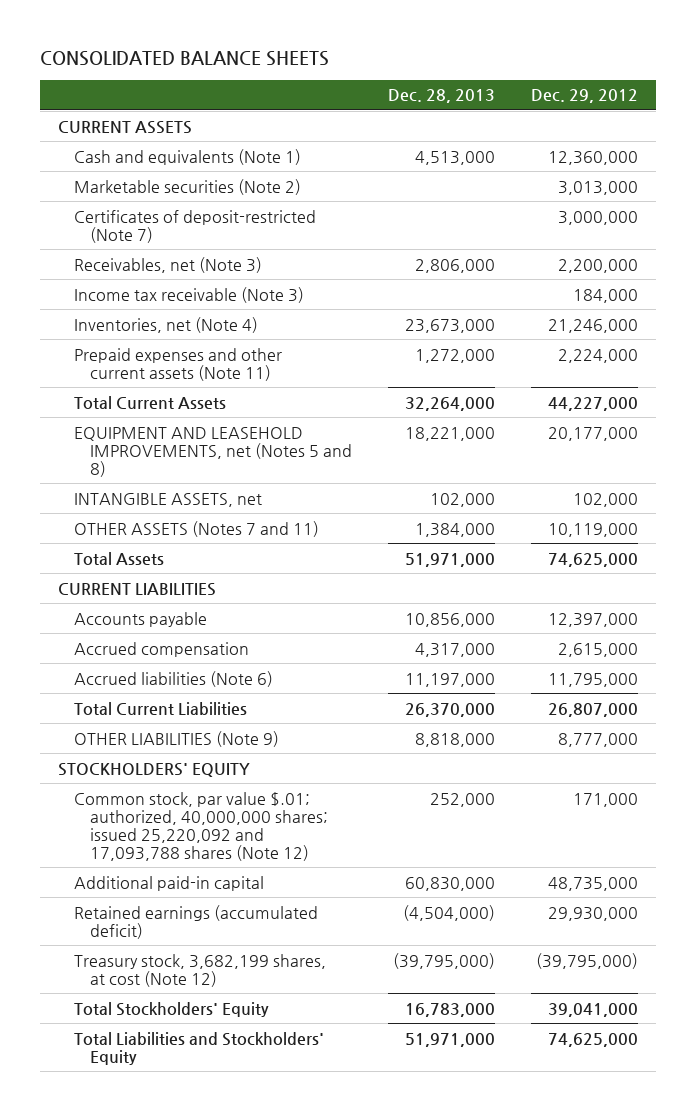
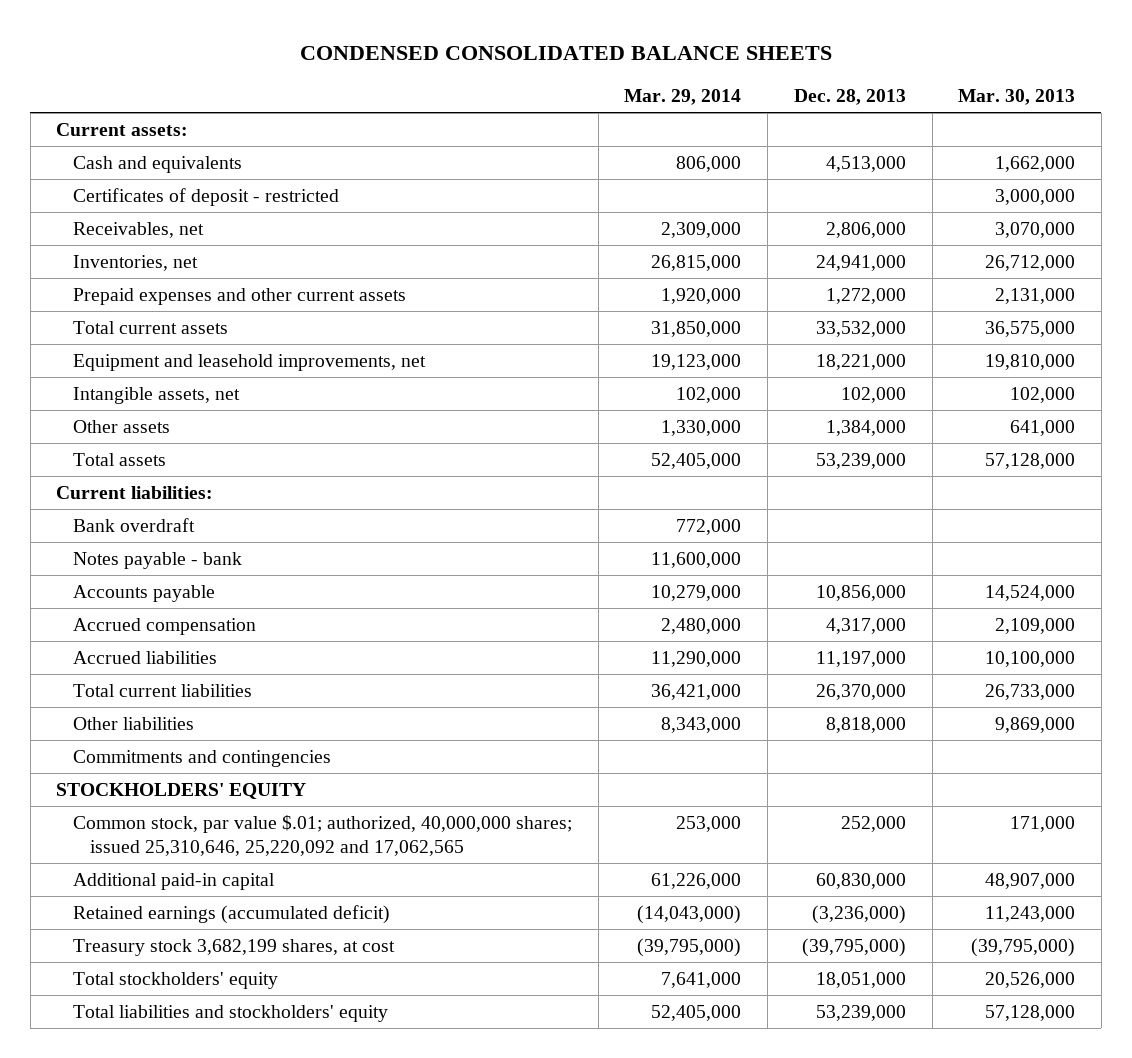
- CONSOLIDATED BALANCE SHEETS
+ CONDENSED CONSOLIDATED BALANCE SHEETS
- | Dec. 28, 2013 | Dec. 29, 2012
+ | Mar. 29, 2014 | Dec. 28, 2013 | Mar. 30, 2013
- CURRENT ASSETS
- Cash and equivalents (Note 1) | 4,513,000 | 12,360,000
- Marketable securities (Note 2) | | 3,013,000
- Certificates of deposit-restricted (Note 7) | | 3,000,000
- Receivables, net (Note 3) | 2,806,000 | 2,200,000
- Income tax receivable (Note 3) | | 184,000
- Inventories, net (Note 4) | 23,673,000 | 21,246,000
- Prepaid expenses and other current assets (Note 11) | 1,272,000 | 2,224,000
- Total Current Assets | 32,264,000 | 44,227,000
- EQUIPMENT AND LEASEHOLD IMPROVEMENTS, net (Notes 5 and 8) | 18,221,000 | 20,177,000
- INTANGIBLE ASSETS, net | 102,000 | 102,000
- OTHER ASSETS (Notes 7 and 11) | 1,384,000 | 10,119,000
- Total Assets | 51,971,000 | 74,625,000
- CURRENT LIABILITIES
+ Current assets:
+ Cash and equivalents | 806,000 | 4,513,000 | 1,662,000
+ Certificates of deposit - restricted | | | 3,000,000
+ Receivables, net | 2,309,000 | 2,806,000 | 3,070,000
+ Inventories, net | 26,815,000 | 24,941,000 | 26,712,000
+ Prepaid expenses and other current assets | 1,920,000 | 1,272,000 | 2,131,000
+ Total current assets | 31,850,000 | 33,532,000 | 36,575,000
+ Equipment and leasehold improvements, net | 19,123,000 | 18,221,000 | 19,810,000
+ Intangible assets, net | 102,000 | 102,000 | 102,000
+ Other assets | 1,330,000 | 1,384,000 | 641,000
+ Total assets | 52,405,000 | 53,239,000 | 57,128,000
+ Current liabilities:
+ Bank overdraft | 772,000 | |
+ Notes payable - bank | 11,600,000 | |
- Accrued liabilities (Note 6) | 11,197,000 | 11,795,000
- Total Current Liabilities | 26,370,000 | 26,807,000
- OTHER LIABILITIES (Note 9) | 8,818,000 | 8,777,000
+ Accrued liabilities | 11,290,000 | 11,197,000 | 10,100,000
+ Total current liabilities | 36,421,000 | 26,370,000 | 26,733,000
+ Other liabilities | 8,343,000 | 8,818,000 | 9,869,000
+ Commitments and contingencies
- Common stock, par value $.01; authorized, 40,000,000 shares; issued 25,220,092 and 17,093,788 shares (Note 12) | 252,000 | 171,000
+ Common stock, par value $.01; authorized, 40,000,000 shares; issued 25,310,646, 25,220,092 and 17,062,565 | 253,000 | 252,000 | 171,000
- Retained earnings (accumulated deficit) | (4,504,000) | 29,930,000
- Treasury stock, 3,682,199 shares, at cost (Note 12) | (39,795,000) | (39,795,000)
- Total Stockholders' Equity | 16,783,000 | 39,041,000
- Total Liabilities and Stockholders' Equity | 51,971,000 | 74,625,000
+ Retained earnings (accumulated deficit) | (14,043,000) | (3,236,000) | 11,243,000
+ Treasury stock 3,682,199 shares, at cost | (39,795,000) | (39,795,000) | (39,795,000)
+ Total stockholders' equity | 7,641,000 | 18,051,000 | 20,526,000
+ Total liabilities and stockholders' equity | 52,405,000 | 53,239,000 | 57,128,000

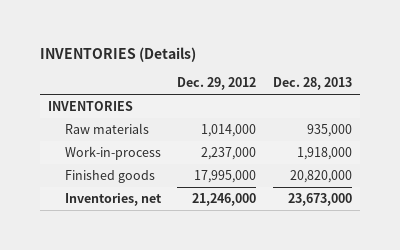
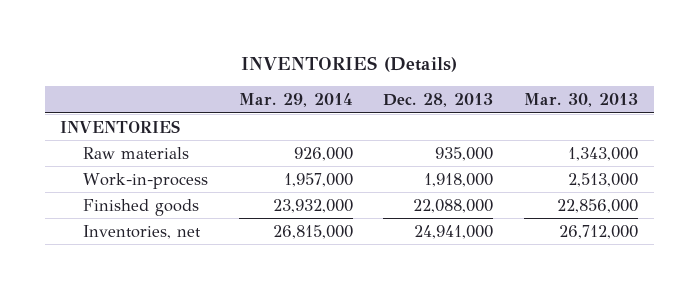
- | Dec. 29, 2012 | Dec. 28, 2013
+ | Mar. 29, 2014 | Dec. 28, 2013 | Mar. 30, 2013
- Finished goods | 17,995,000 | 20,820,000
- Inventories, net | 21,246,000 | 23,673,000
+ Finished goods | 23,932,000 | 22,088,000 | 22,856,000
+ Inventories, net | 26,815,000 | 24,941,000 | 26,712,000

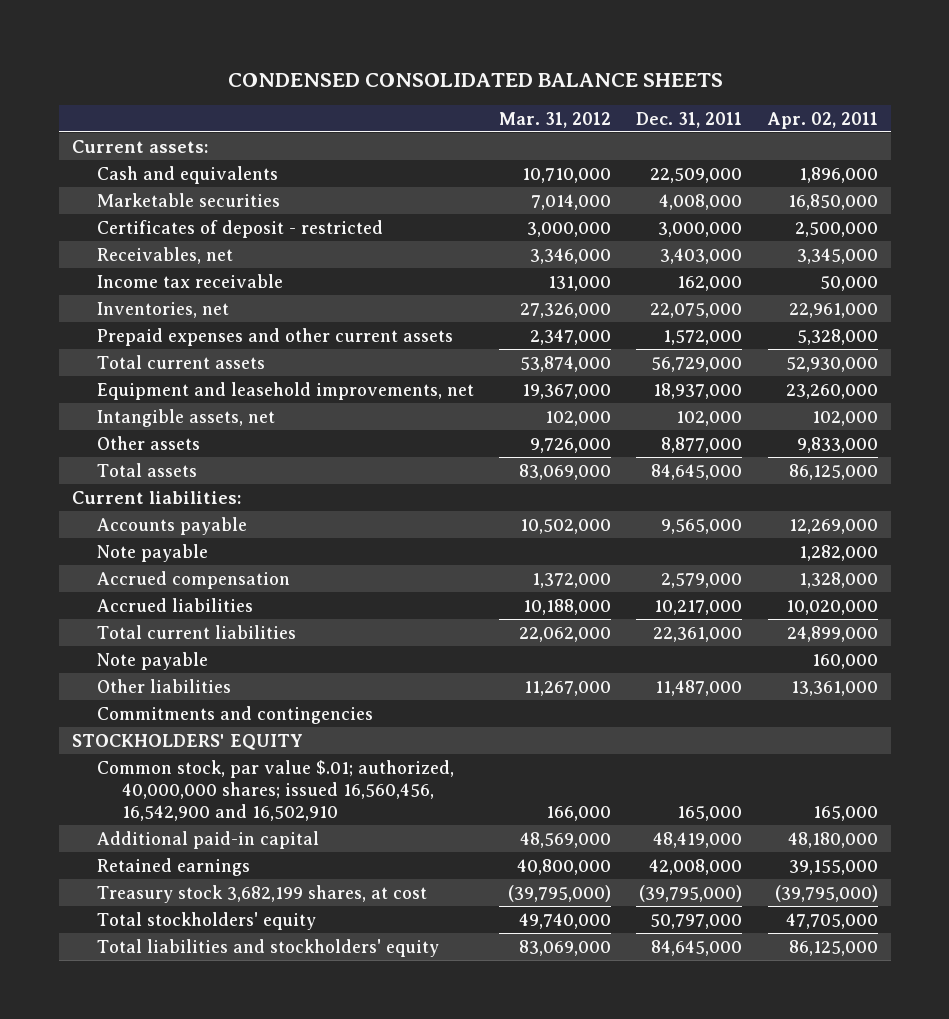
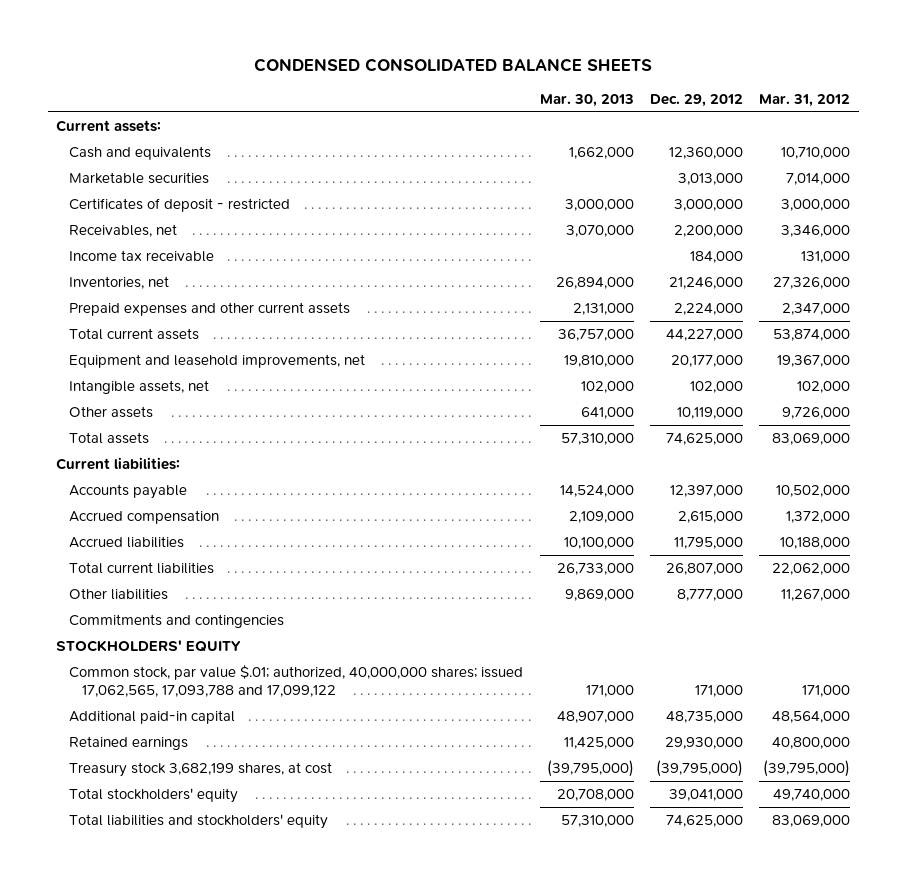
- | Mar. 31, 2012 | Dec. 31, 2011 | Apr. 02, 2011
+ | Mar. 30, 2013 | Dec. 29, 2012 | Mar. 31, 2012
- Note payable | | | 1,282,000
- Note payable | | | 160,000
- Common stock, par value $.01; authorized, 40,000,000 shares; issued 16,560,456, 16,542,900 and 16,502,910 | 166,000 | 165,000 | 165,000
- Additional paid-in capital | 48,569,000 | 48,419,000 | 48,180,000
+ Common stock, par value $.01; authorized, 40,000,000 shares; issued 17,062,565, 17,093,788 and 17,099,122 | 171,000 | 171,000 | 171,000
+ Additional paid-in capital | 48,907,000 | 48,735,000 | 48,564,000

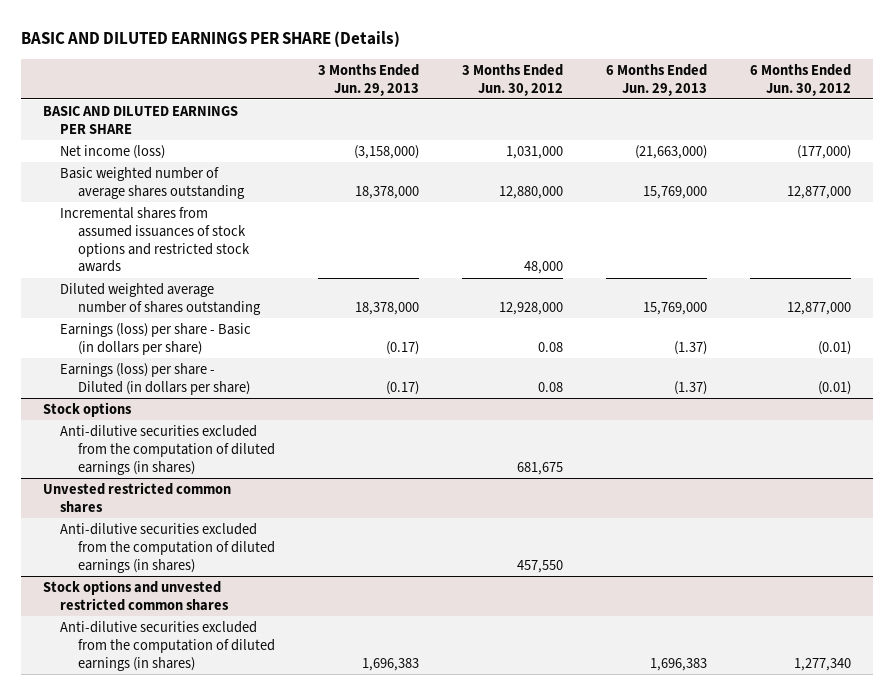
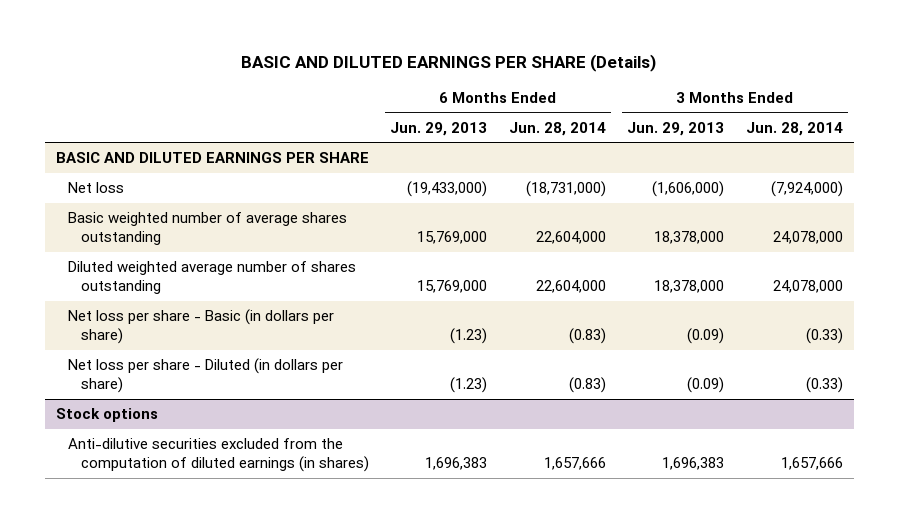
- | 3 Months Ended Jun. 29, 2013 | 3 Months Ended Jun. 30, 2012 | 6 Months Ended Jun. 29, 2013 | 6 Months Ended Jun. 30, 2012
+ | 6 Months Ended Jun. 29, 2013 | 6 Months Ended Jun. 28, 2014 | 3 Months Ended Jun. 29, 2013 | 3 Months Ended Jun. 28, 2014
- Net income (loss) | (3,158,000) | 1,031,000 | (21,663,000) | (177,000)
+ Net loss | (19,433,000) | (18,731,000) | (1,606,000) | (7,924,000)
- Incremental shares from assumed issuances of stock options and restricted stock awards | | 48,000 | |
- Earnings (loss) per share - Basic (in dollars per share) | (0.17) | 0.08 | (1.37) | (0.01)
- Earnings (loss) per share - Diluted (in dollars per share) | (0.17) | 0.08 | (1.37) | (0.01)
+ Net loss per share - Basic (in dollars per share) | (1.23) | (0.83) | (0.09) | (0.33)
+ Net loss per share - Diluted (in dollars per share) | (1.23) | (0.83) | (0.09) | (0.33)
@ Stock options
- Anti-dilutive securities excluded from the computation of diluted earnings (in shares) | | 681,675 | |
- Unvested restricted common shares
- Anti-dilutive securities excluded from the computation of diluted earnings (in shares) | | 457,550 | |
- Stock options and unvested restricted common shares

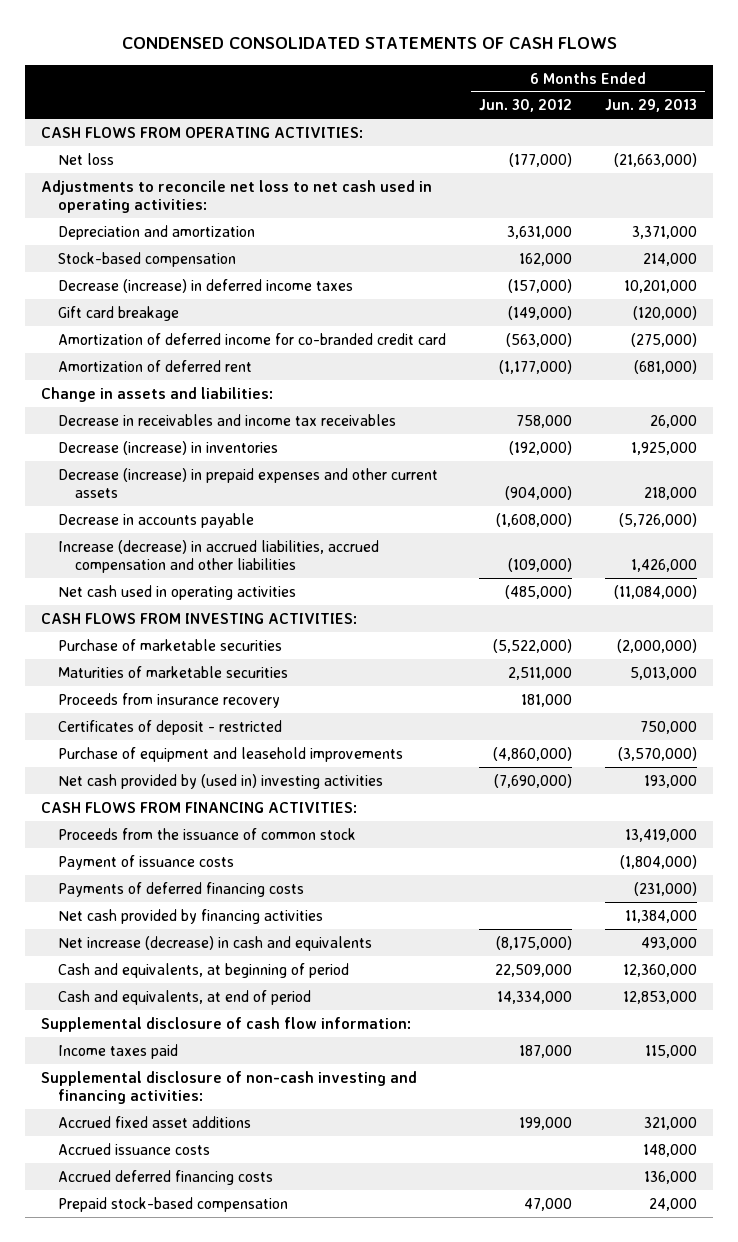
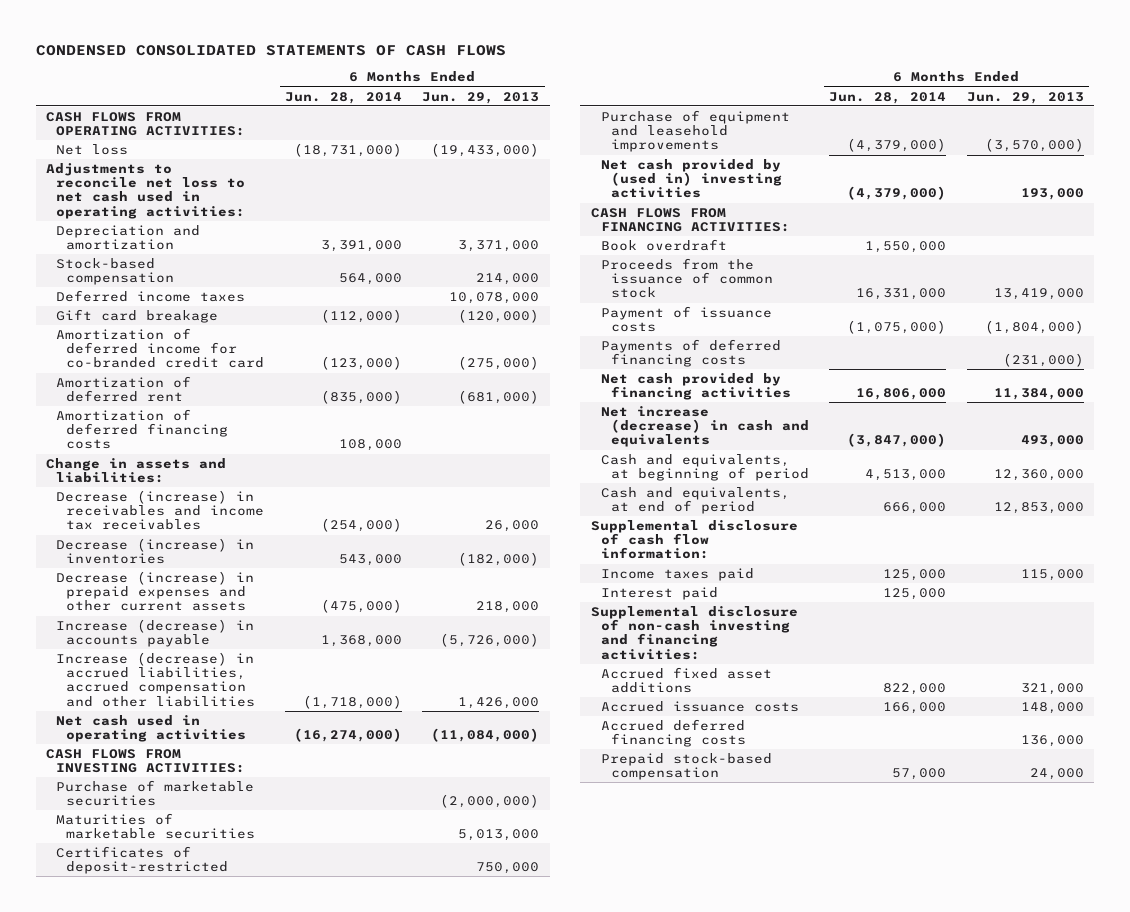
- | 6 Months Ended Jun. 30, 2012 | 6 Months Ended Jun. 29, 2013
+ | 6 Months Ended Jun. 28, 2014 | 6 Months Ended Jun. 29, 2013
- Net loss | (177,000) | (21,663,000)
+ Net loss | (18,731,000) | (19,433,000)
- Decrease (increase) in deferred income taxes | (157,000) | 10,201,000
+ Deferred income taxes | | 10,078,000
+ Amortization of deferred financing costs | 108,000 |
- Decrease in receivables and income tax receivables | 758,000 | 26,000
- Decrease (increase) in inventories | (192,000) | 1,925,000
+ Decrease (increase) in receivables and income tax receivables | (254,000) | 26,000
+ Decrease (increase) in inventories | 543,000 | (182,000)
- Decrease in accounts payable | (1,608,000) | (5,726,000)
+ Increase (decrease) in accounts payable | 1,368,000 | (5,726,000)
- Proceeds from insurance recovery | 181,000 |
- Certificates of deposit - restricted | | 750,000
+ Certificates of deposit-restricted | | 750,000
+ Book overdraft | 1,550,000 |
+ Interest paid | 125,000 |

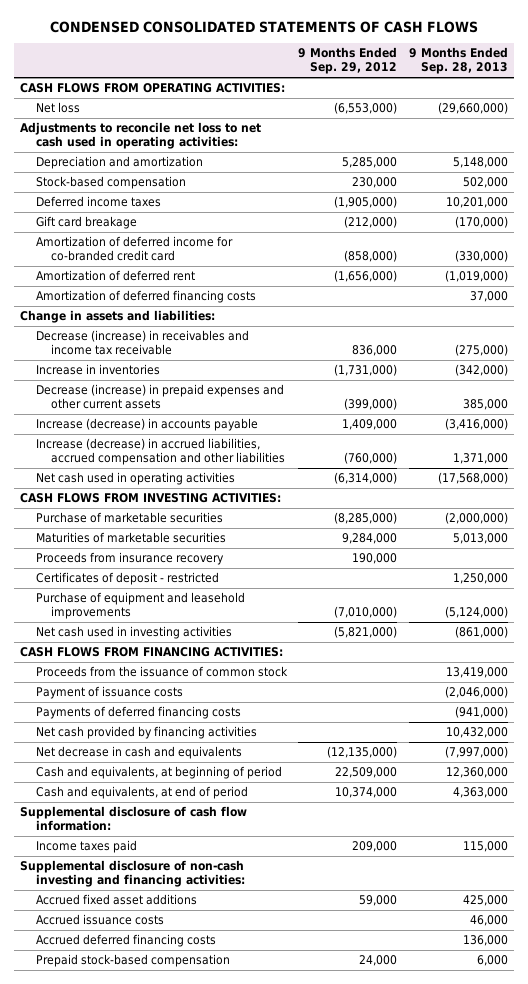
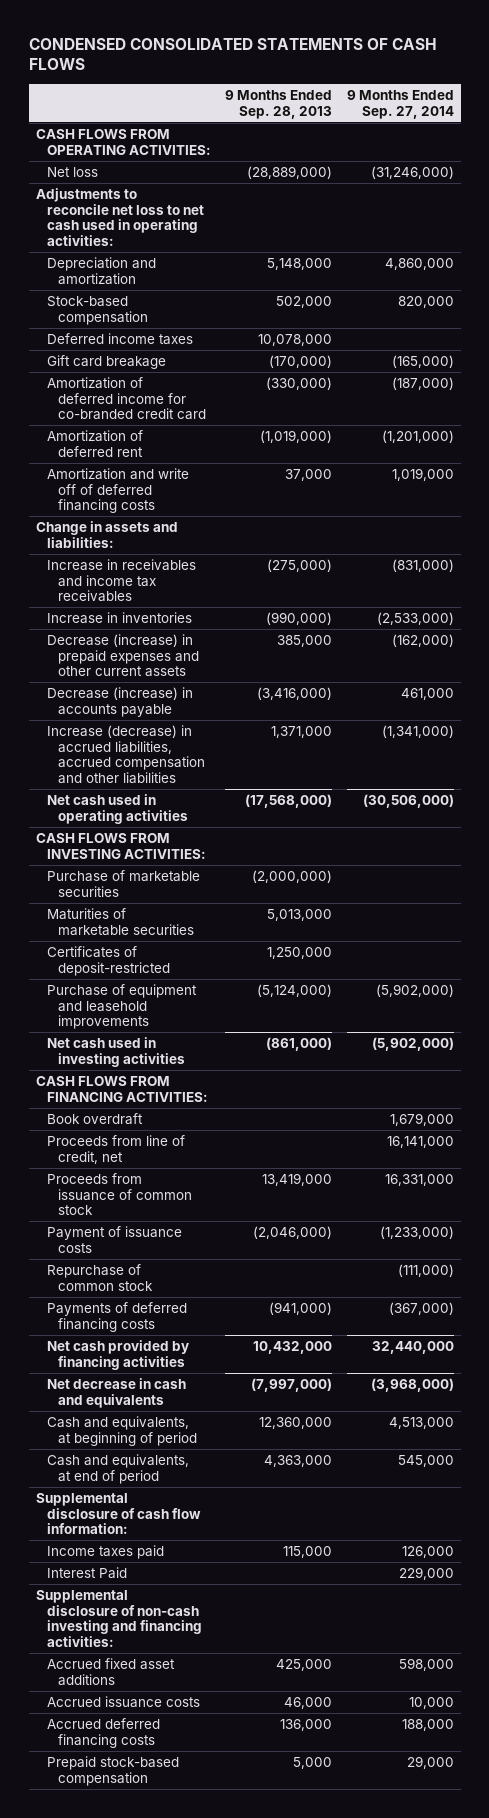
- | 9 Months Ended Sep. 29, 2012 | 9 Months Ended Sep. 28, 2013
+ | 9 Months Ended Sep. 28, 2013 | 9 Months Ended Sep. 27, 2014
- Net loss | (6,553,000) | (29,660,000)
+ Net loss | (28,889,000) | (31,246,000)
- Deferred income taxes | (1,905,000) | 10,201,000
+ Deferred income taxes | 10,078,000 |
- Amortization of deferred financing costs | | 37,000
+ Amortization and write off of deferred financing costs | 37,000 | 1,019,000
- Decrease (increase) in receivables and income tax receivable | 836,000 | (275,000)
- Increase in inventories | (1,731,000) | (342,000)
+ Increase in receivables and income tax receivables | (275,000) | (831,000)
+ Increase in inventories | (990,000) | (2,533,000)
- Increase (decrease) in accounts payable | 1,409,000 | (3,416,000)
+ Decrease (increase) in accounts payable | (3,416,000) | 461,000
- Proceeds from insurance recovery | 190,000 |
- Certificates of deposit - restricted | | 1,250,000
+ Certificates of deposit-restricted | 1,250,000 |
- Proceeds from the issuance of common stock | | 13,419,000
+ Book overdraft | | 1,679,000
+ Proceeds from line of credit, net | | 16,141,000
+ Proceeds from issuance of common stock | 13,419,000 | 16,331,000
+ Repurchase of common stock | | (111,000)
+ Interest Paid | | 229,000
- Prepaid stock-based compensation | 24,000 | 6,000
+ Prepaid stock-based compensation | 5,000 | 29,000

